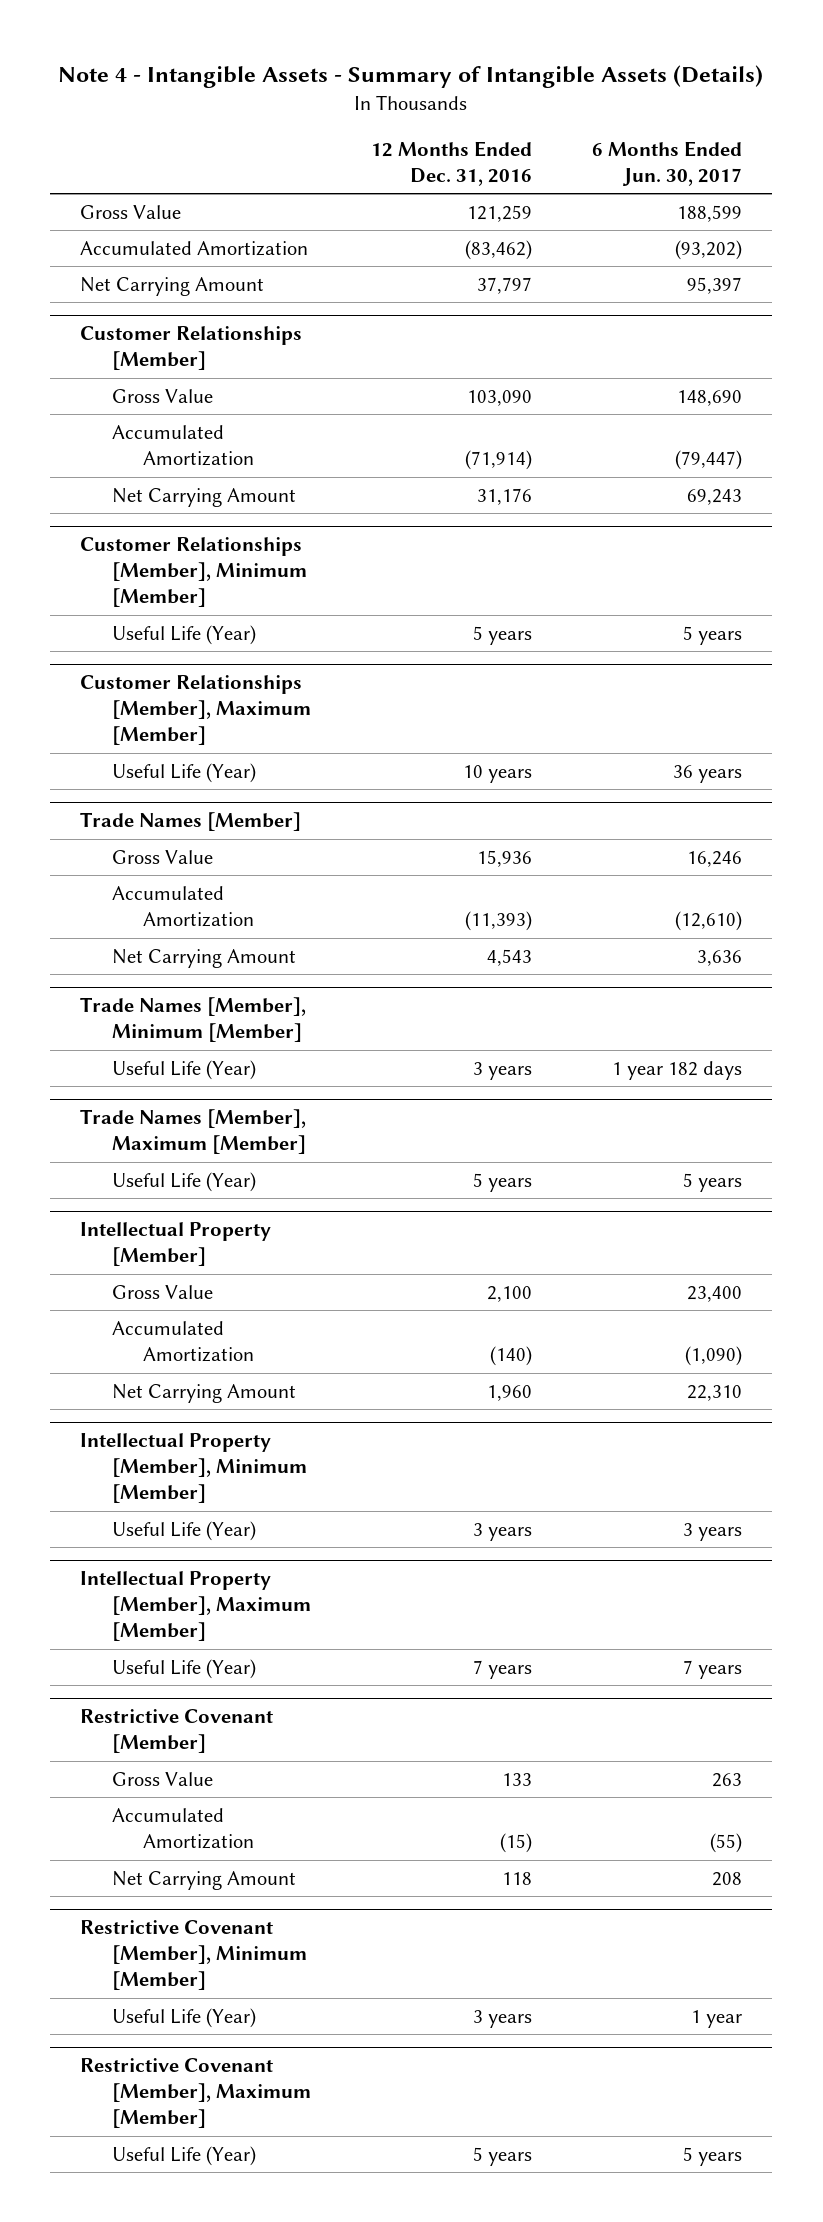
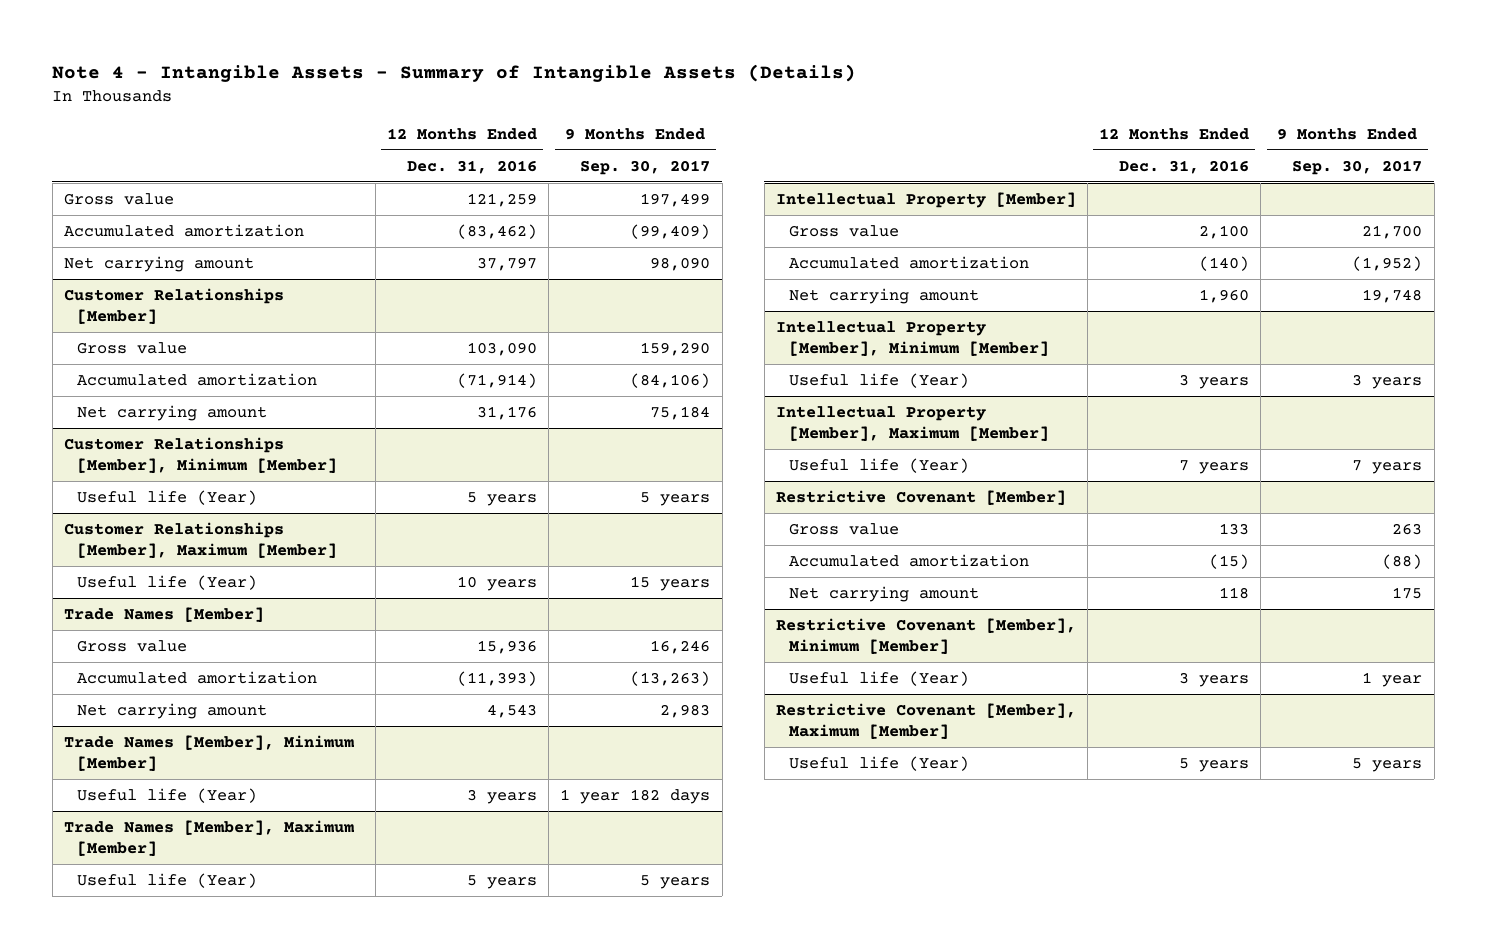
- | 12 Months Ended Dec. 31, 2016 | 6 Months Ended Jun. 30, 2017
+ | 12 Months Ended Dec. 31, 2016 | 9 Months Ended Sep. 30, 2017
- Gross Value | 121,259 | 188,599
- Accumulated Amortization | (83,462) | (93,202)
- Net Carrying Amount | 37,797 | 95,397
+ Gross value | 121,259 | 197,499
+ Accumulated amortization | (83,462) | (99,409)
+ Net carrying amount | 37,797 | 98,090
@ Customer Relationships [Member]
- Gross Value | 103,090 | 148,690
- Accumulated Amortization | (71,914) | (79,447)
- Net Carrying Amount | 31,176 | 69,243
+ Gross value | 103,090 | 159,290
+ Accumulated amortization | (71,914) | (84,106)
+ Net carrying amount | 31,176 | 75,184
@ Customer Relationships [Member], Minimum [Member]
- Useful Life (Year) | 5 years | 5 years
+ Useful life (Year) | 5 years | 5 years
@ Customer Relationships [Member], Maximum [Member]
- Useful Life (Year) | 10 years | 36 years
+ Useful life (Year) | 10 years | 15 years
@ Trade Names [Member]
- Gross Value | 15,936 | 16,246
- Accumulated Amortization | (11,393) | (12,610)
- Net Carrying Amount | 4,543 | 3,636
+ Gross value | 15,936 | 16,246
+ Accumulated amortization | (11,393) | (13,263)
+ Net carrying amount | 4,543 | 2,983
@ Trade Names [Member], Minimum [Member]
- Useful Life (Year) | 3 years | 1 year 182 days
+ Useful life (Year) | 3 years | 1 year 182 days
@ Trade Names [Member], Maximum [Member]
- Useful Life (Year) | 5 years | 5 years
+ Useful life (Year) | 5 years | 5 years
@ Intellectual Property [Member]
- Gross Value | 2,100 | 23,400
- Accumulated Amortization | (140) | (1,090)
- Net Carrying Amount | 1,960 | 22,310
+ Gross value | 2,100 | 21,700
+ Accumulated amortization | (140) | (1,952)
+ Net carrying amount | 1,960 | 19,748
@ Intellectual Property [Member], Minimum [Member]
- Useful Life (Year) | 3 years | 3 years
+ Useful life (Year) | 3 years | 3 years
@ Intellectual Property [Member], Maximum [Member]
- Useful Life (Year) | 7 years | 7 years
+ Useful life (Year) | 7 years | 7 years
@ Restrictive Covenant [Member]
- Gross Value | 133 | 263
- Accumulated Amortization | (15) | (55)
- Net Carrying Amount | 118 | 208
+ Gross value | 133 | 263
+ Accumulated amortization | (15) | (88)
+ Net carrying amount | 118 | 175
@ Restrictive Covenant [Member], Minimum [Member]
- Useful Life (Year) | 3 years | 1 year
+ Useful life (Year) | 3 years | 1 year
@ Restrictive Covenant [Member], Maximum [Member]
- Useful Life (Year) | 5 years | 5 years
+ Useful life (Year) | 5 years | 5 years

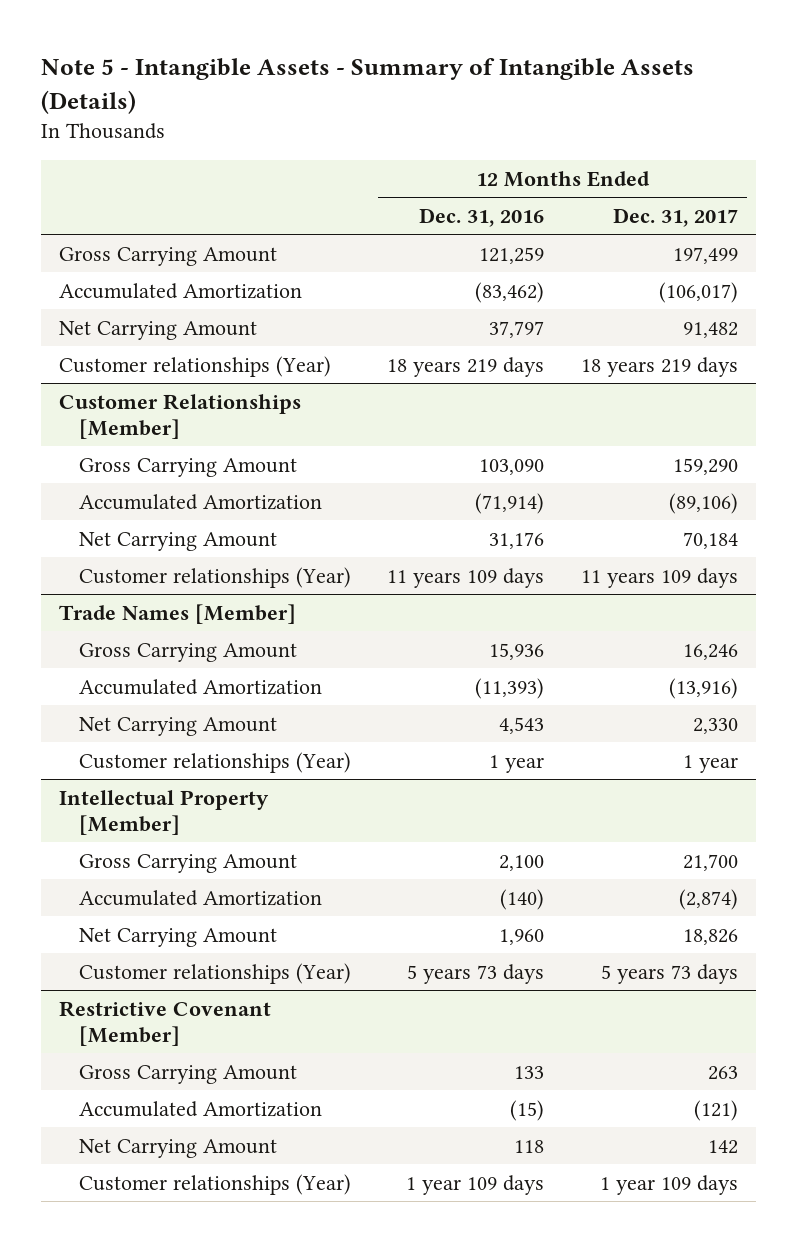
- Note 4 - Intangible Assets - Summary of Intangible Assets (Details)
+ Note 5 - Intangible Assets - Summary of Intangible Assets (Details)
- | 12 Months Ended Dec. 31, 2016 | 9 Months Ended Sep. 30, 2017
+ | 12 Months Ended Dec. 31, 2016 | 12 Months Ended Dec. 31, 2017
- Gross value | 121,259 | 197,499
- Accumulated amortization | (83,462) | (99,409)
- Net carrying amount | 37,797 | 98,090
+ Gross Carrying Amount | 121,259 | 197,499
+ Accumulated Amortization | (83,462) | (106,017)
+ Net Carrying Amount | 37,797 | 91,482
+ Customer relationships (Year) | 18 years 219 days | 18 years 219 days
@ Customer Relationships [Member]
- Gross value | 103,090 | 159,290
- Accumulated amortization | (71,914) | (84,106)
- Net carrying amount | 31,176 | 75,184
- Customer Relationships [Member], Minimum [Member]
- Useful life (Year) | 5 years | 5 years
- Customer Relationships [Member], Maximum [Member]
- Useful life (Year) | 10 years | 15 years
@ Customer Relationships [Member]
+ Gross Carrying Amount | 103,090 | 159,290
+ Accumulated Amortization | (71,914) | (89,106)
+ Net Carrying Amount | 31,176 | 70,184
+ Customer relationships (Year) | 11 years 109 days | 11 years 109 days
@ Trade Names [Member]
- Gross value | 15,936 | 16,246
- Accumulated amortization | (11,393) | (13,263)
- Net carrying amount | 4,543 | 2,983
- Trade Names [Member], Minimum [Member]
- Useful life (Year) | 3 years | 1 year 182 days
- Trade Names [Member], Maximum [Member]
- Useful life (Year) | 5 years | 5 years
@ Trade Names [Member]
+ Gross Carrying Amount | 15,936 | 16,246
+ Accumulated Amortization | (11,393) | (13,916)
+ Net Carrying Amount | 4,543 | 2,330
+ Customer relationships (Year) | 1 year | 1 year
@ Intellectual Property [Member]
- Gross value | 2,100 | 21,700
- Accumulated amortization | (140) | (1,952)
- Net carrying amount | 1,960 | 19,748
- Intellectual Property [Member], Minimum [Member]
- Useful life (Year) | 3 years | 3 years
- Intellectual Property [Member], Maximum [Member]
- Useful life (Year) | 7 years | 7 years
@ Intellectual Property [Member]
+ Gross Carrying Amount | 2,100 | 21,700
+ Accumulated Amortization | (140) | (2,874)
+ Net Carrying Amount | 1,960 | 18,826
+ Customer relationships (Year) | 5 years 73 days | 5 years 73 days
@ Restrictive Covenant [Member]
- Gross value | 133 | 263
- Accumulated amortization | (15) | (88)
- Net carrying amount | 118 | 175
- Restrictive Covenant [Member], Minimum [Member]
- Useful life (Year) | 3 years | 1 year
- Restrictive Covenant [Member], Maximum [Member]
- Useful life (Year) | 5 years | 5 years
@ Restrictive Covenant [Member]
+ Gross Carrying Amount | 133 | 263
+ Accumulated Amortization | (15) | (121)
+ Net Carrying Amount | 118 | 142
+ Customer relationships (Year) | 1 year 109 days | 1 year 109 days

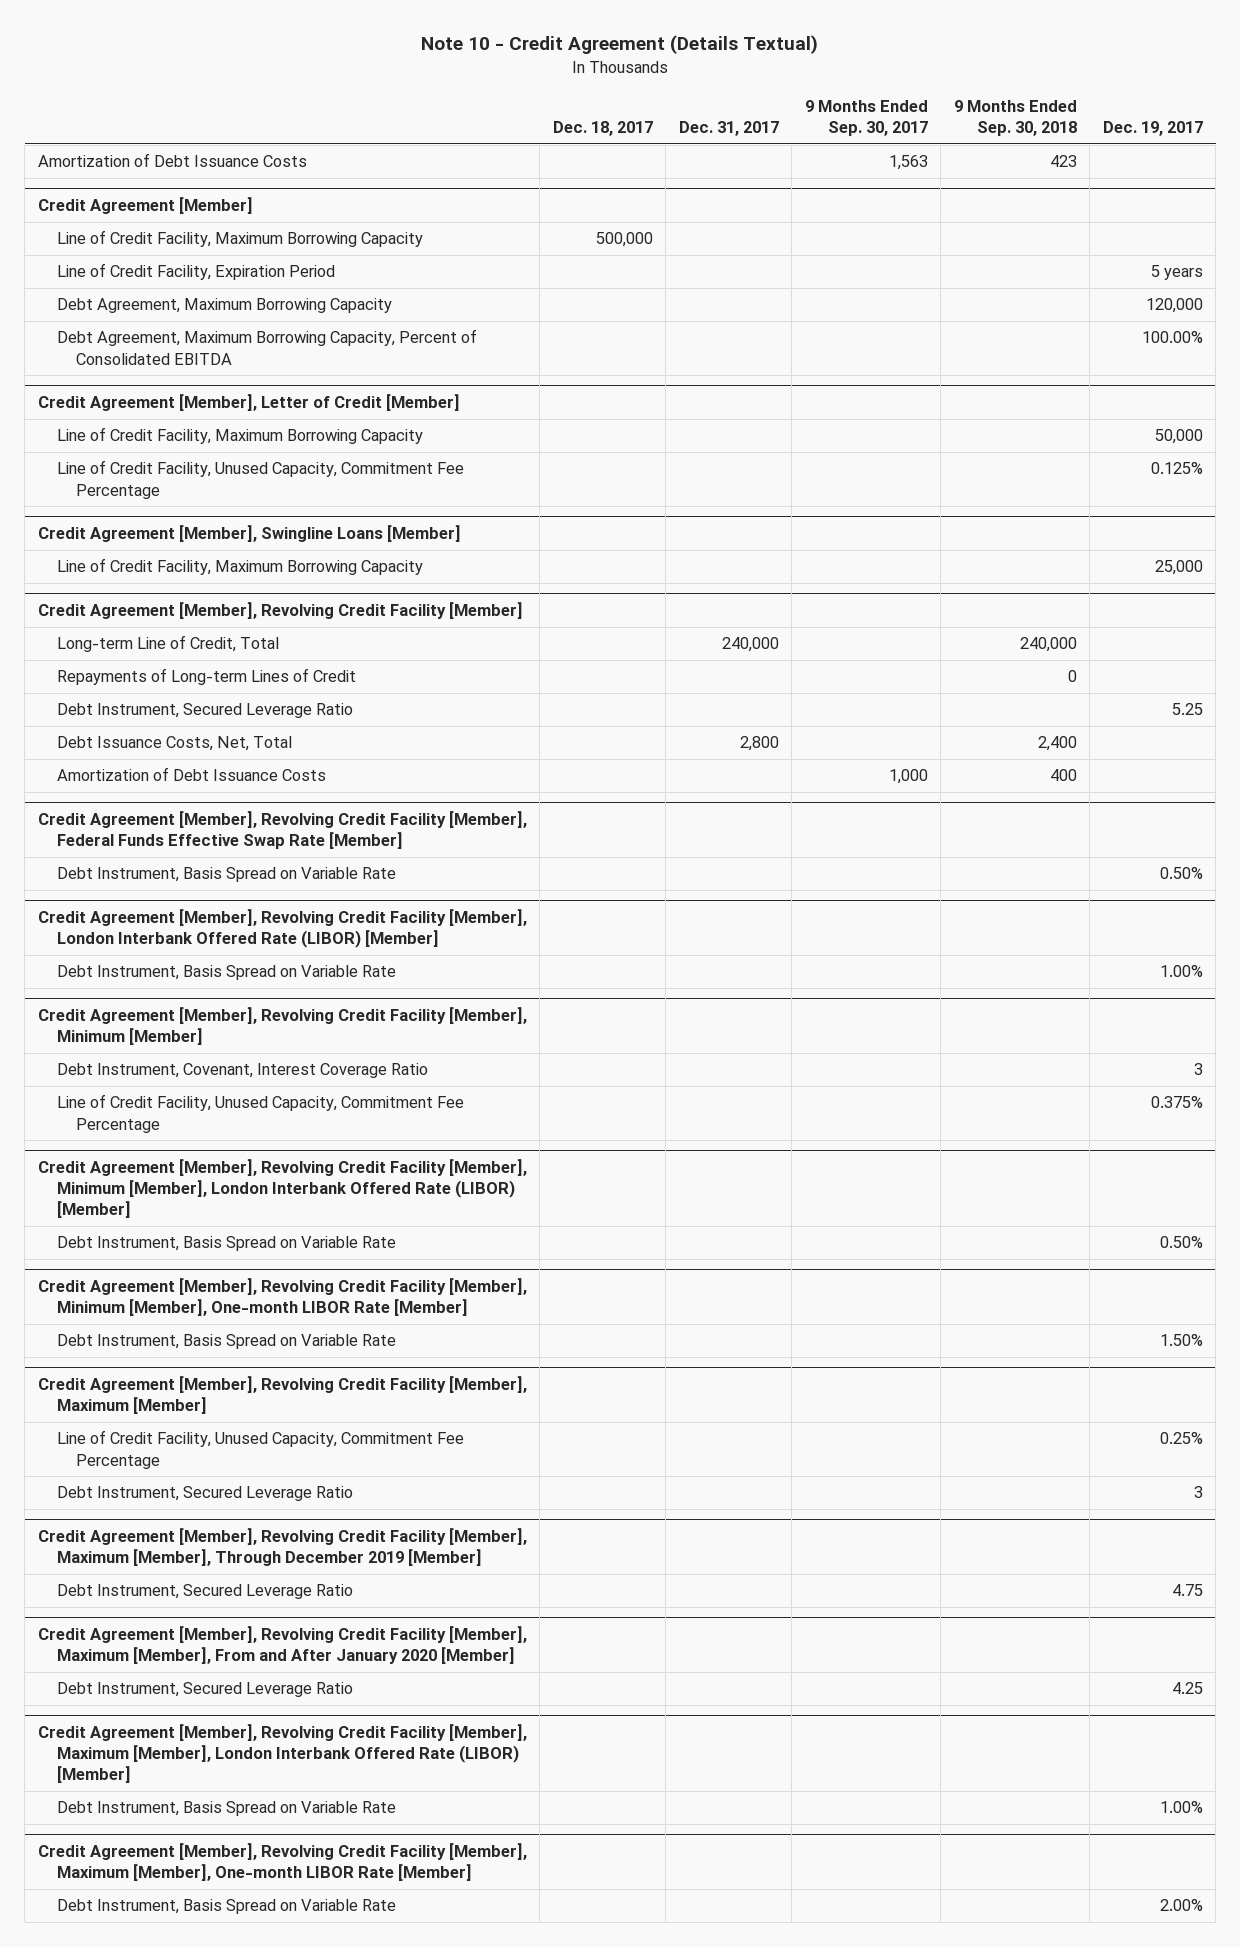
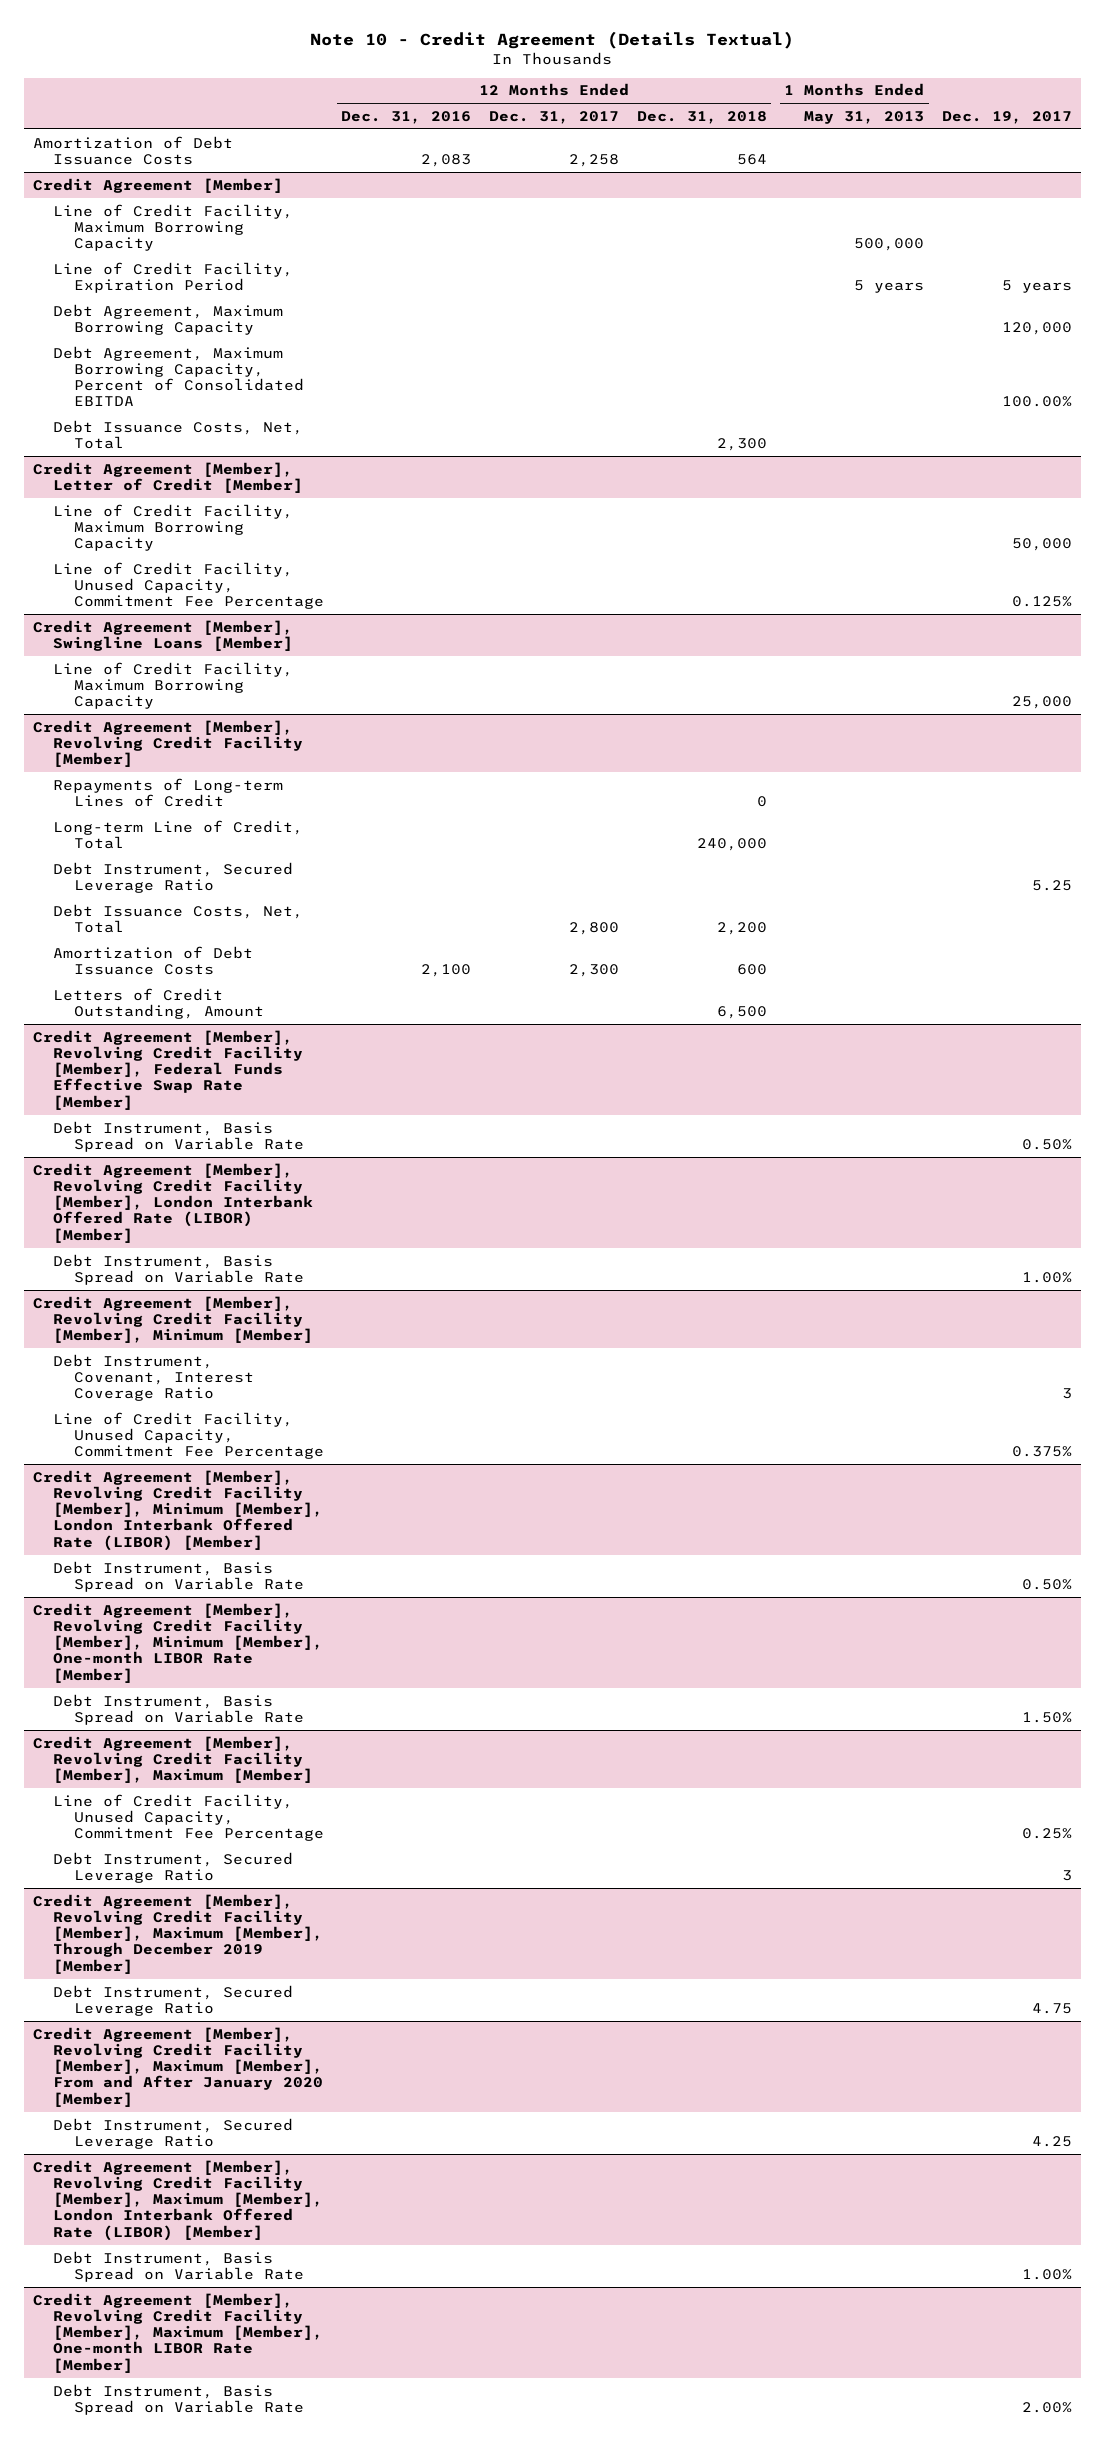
- | Dec. 18, 2017 | Dec. 31, 2017 | 9 Months Ended Sep. 30, 2017 | 9 Months Ended Sep. 30, 2018 | Dec. 19, 2017
+ | 12 Months Ended Dec. 31, 2016 | 12 Months Ended Dec. 31, 2017 | 12 Months Ended Dec. 31, 2018 | 1 Months Ended May 31, 2013 | Dec. 19, 2017
@ Credit Agreement [Member]
+ Debt Issuance Costs, Net, Total | | | 2,300 | |
@ Credit Agreement [Member], Revolving Credit Facility [Member]
moved down: Long-term Line of Credit, Total | | | 240,000 | |
+ Letters of Credit Outstanding, Amount | | | 6,500 | |

